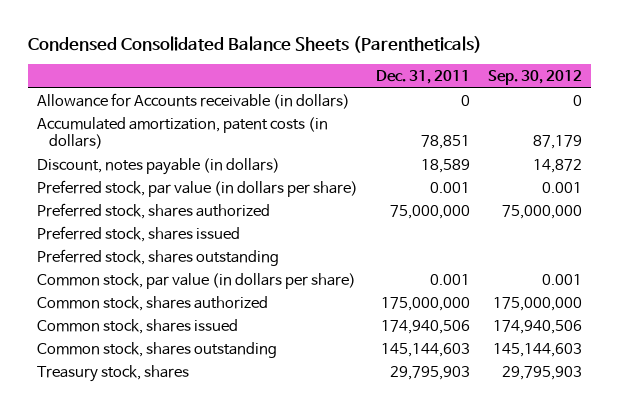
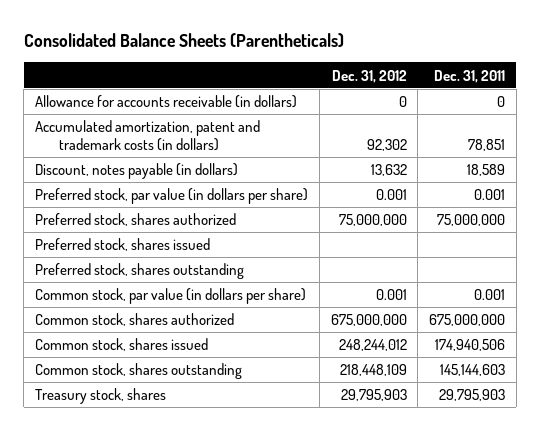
- Condensed Consolidated Balance Sheets (Parentheticals)
+ Consolidated Balance Sheets (Parentheticals)
- | Dec. 31, 2011 | Sep. 30, 2012
+ | Dec. 31, 2012 | Dec. 31, 2011
- Allowance for Accounts receivable (in dollars) | 0 | 0
- Accumulated amortization, patent costs (in dollars) | 78,851 | 87,179
+ Allowance for accounts receivable (in dollars) | 0 | 0
+ Accumulated amortization, patent and trademark costs (in dollars) | 92,302 | 78,851
- Common stock, shares authorized | 175,000,000 | 175,000,000
+ Common stock, shares authorized | 675,000,000 | 675,000,000

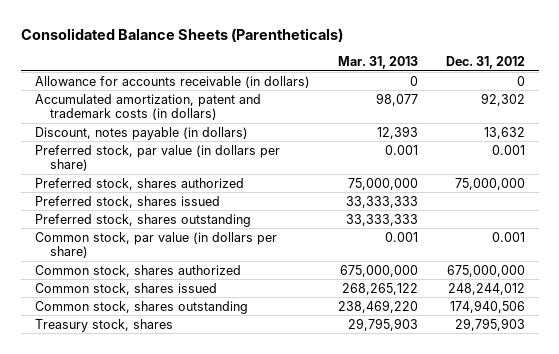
- | Dec. 31, 2012 | Dec. 31, 2011
+ | Mar. 31, 2013 | Dec. 31, 2012
- Common stock, shares outstanding | 218,448,109 | 145,144,603
+ Common stock, shares outstanding | 238,469,220 | 174,940,506

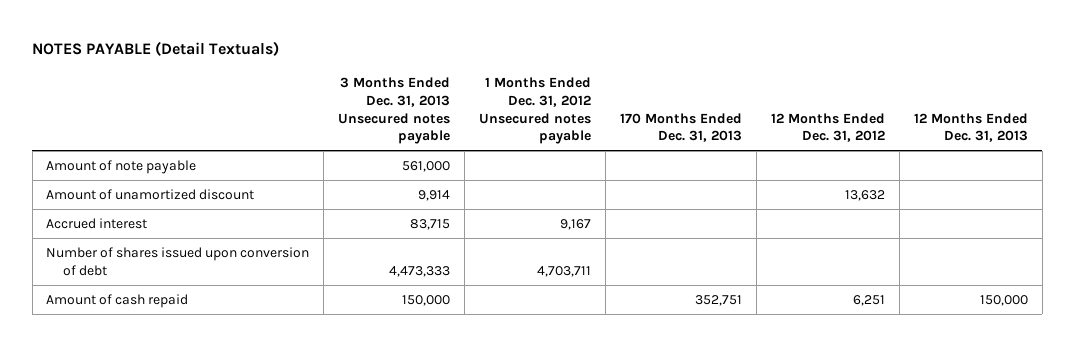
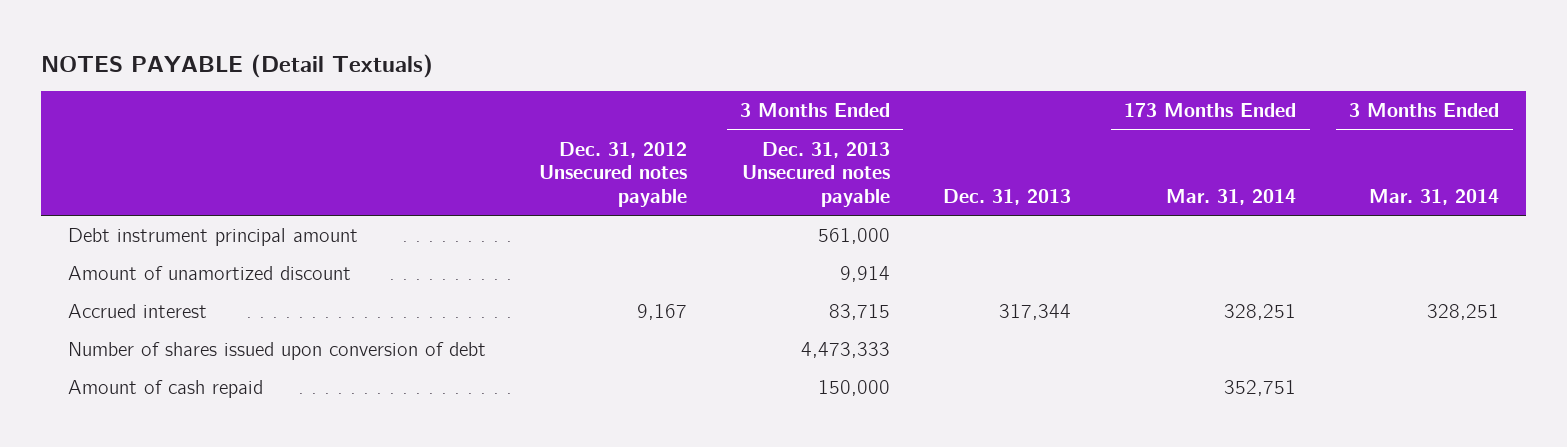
- | 3 Months Ended Dec. 31, 2013 Unsecured notes payable | 1 Months Ended Dec. 31, 2012 Unsecured notes payable | 170 Months Ended Dec. 31, 2013 | 12 Months Ended Dec. 31, 2012 | 12 Months Ended Dec. 31, 2013
+ | Dec. 31, 2012 Unsecured notes payable | 3 Months Ended Dec. 31, 2013 Unsecured notes payable | Dec. 31, 2013 | 173 Months Ended Mar. 31, 2014 | 3 Months Ended Mar. 31, 2014
- Amount of note payable | 561,000 | | | |
+ Debt instrument principal amount | | 561,000 | | |

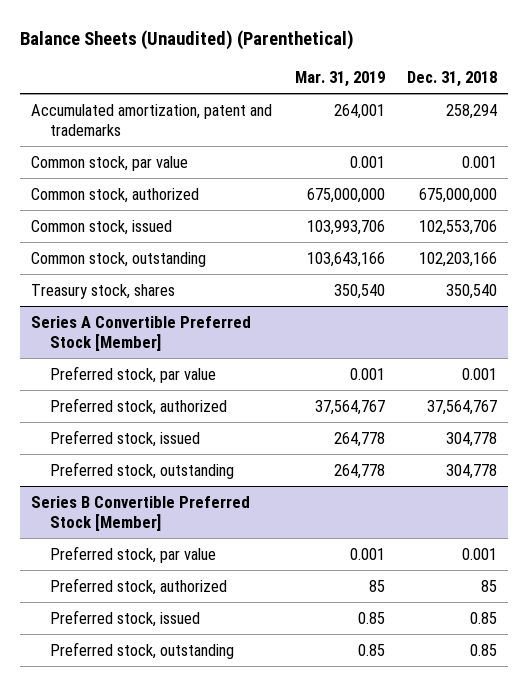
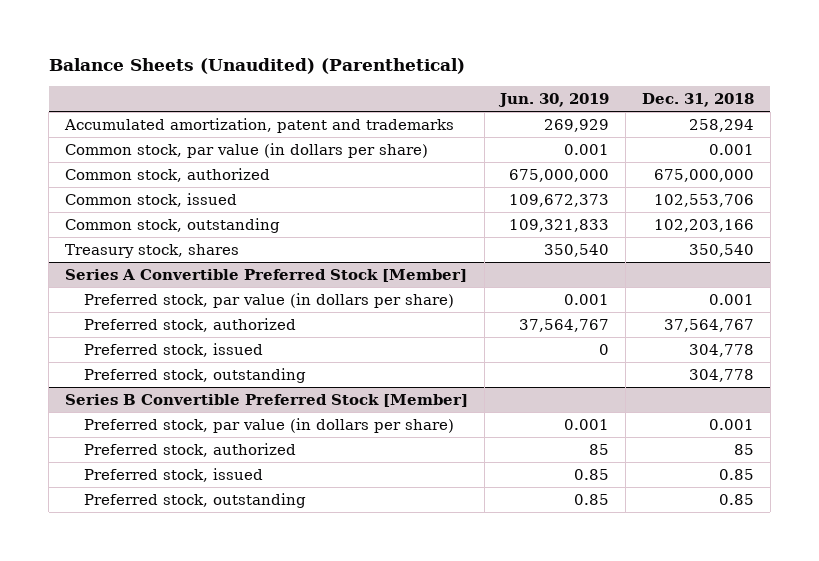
- | Mar. 31, 2019 | Dec. 31, 2018
+ | Jun. 30, 2019 | Dec. 31, 2018
- Common stock, par value | 0.001 | 0.001
+ Common stock, par value (in dollars per share) | 0.001 | 0.001
@ Series A Convertible Preferred Stock [Member]
- Preferred stock, par value | 0.001 | 0.001
+ Preferred stock, par value (in dollars per share) | 0.001 | 0.001
@ Series B Convertible Preferred Stock [Member]
- Preferred stock, par value | 0.001 | 0.001
+ Preferred stock, par value (in dollars per share) | 0.001 | 0.001

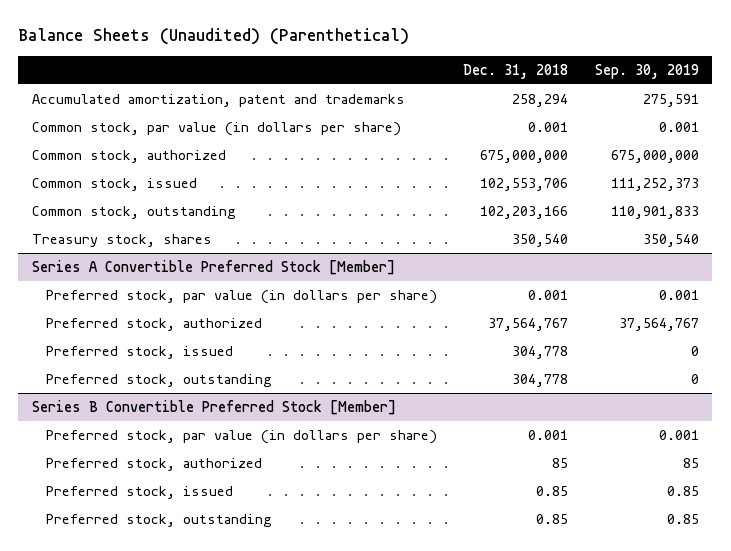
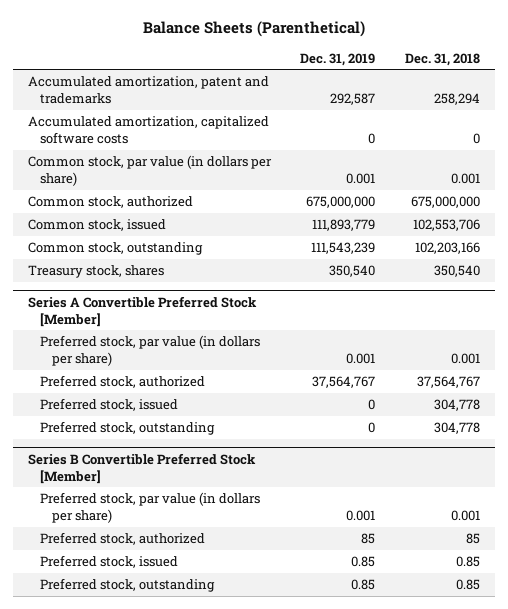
- Balance Sheets (Unaudited) (Parenthetical)
+ Balance Sheets (Parenthetical)
- | Dec. 31, 2018 | Sep. 30, 2019
+ | Dec. 31, 2019 | Dec. 31, 2018
+ Accumulated amortization, capitalized software costs | 0 | 0

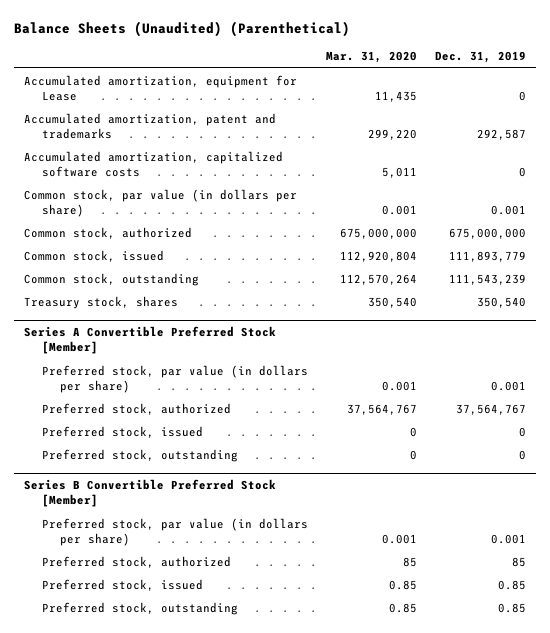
- Balance Sheets (Parenthetical)
+ Balance Sheets (Unaudited) (Parenthetical)
- | Dec. 31, 2019 | Dec. 31, 2018
+ | Mar. 31, 2020 | Dec. 31, 2019
+ Accumulated amortization, equipment for Lease | 11,435 | 0

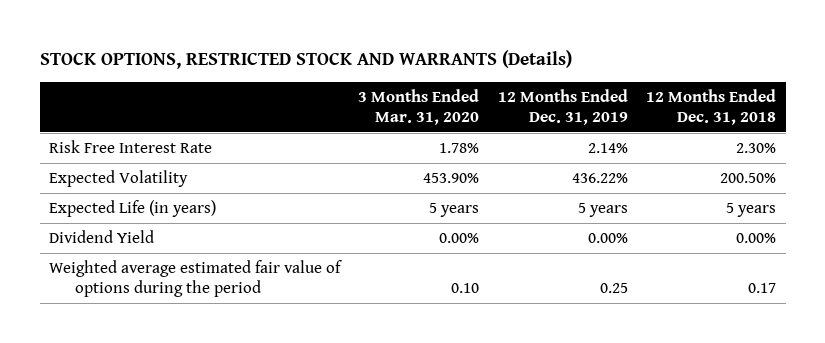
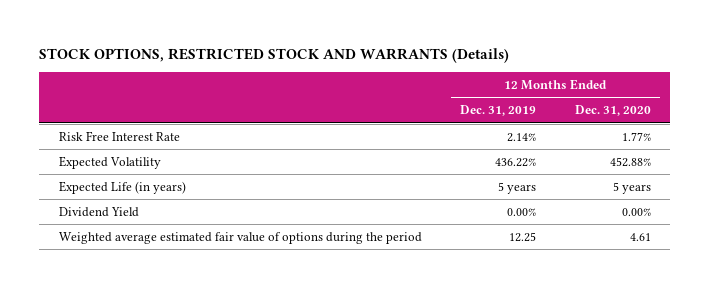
- | 3 Months Ended Mar. 31, 2020 | 12 Months Ended Dec. 31, 2019 | 12 Months Ended Dec. 31, 2018
+ | 12 Months Ended Dec. 31, 2019 | 12 Months Ended Dec. 31, 2020
- Weighted average estimated fair value of options during the period | 0.10 | 0.25 | 0.17
+ Weighted average estimated fair value of options during the period | 12.25 | 4.61

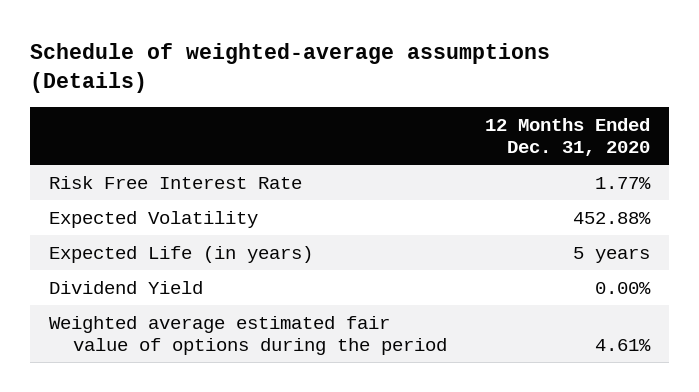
- STOCK OPTIONS, RESTRICTED STOCK AND WARRANTS (Details)
+ Schedule of weighted-average assumptions (Details)
- | 12 Months Ended Dec. 31, 2019 | 12 Months Ended Dec. 31, 2020
+ | 12 Months Ended Dec. 31, 2020
- Weighted average estimated fair value of options during the period | 12.25 | 4.61
+ Weighted average estimated fair value of options during the period | 4.61%

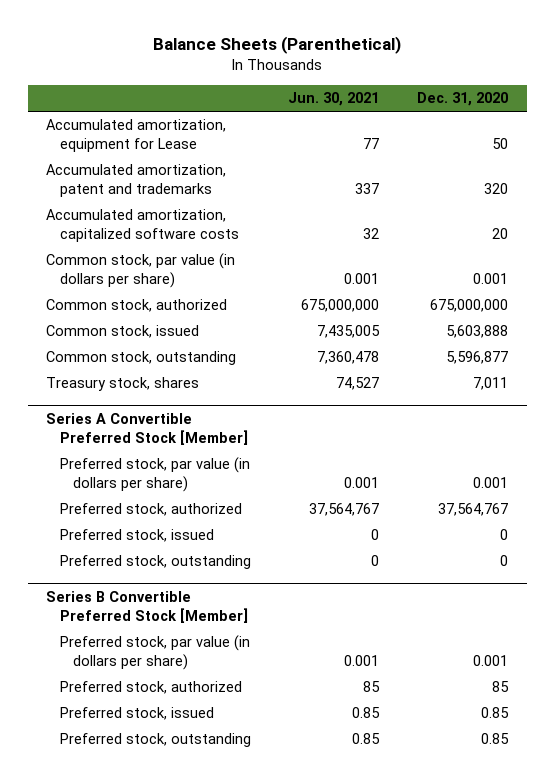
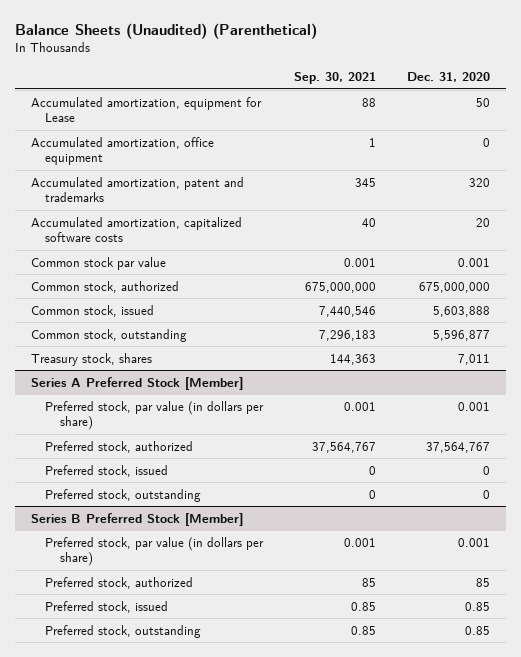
- Balance Sheets (Parenthetical)
+ Balance Sheets (Unaudited) (Parenthetical)
- | Jun. 30, 2021 | Dec. 31, 2020
+ | Sep. 30, 2021 | Dec. 31, 2020
+ Accumulated amortization, office equipment | 1 | 0
- Common stock, par value (in dollars per share) | 0.001 | 0.001
+ Common stock par value | 0.001 | 0.001
- Series A Convertible Preferred Stock [Member]
+ Series A Preferred Stock [Member]
- Series B Convertible Preferred Stock [Member]
+ Series B Preferred Stock [Member]

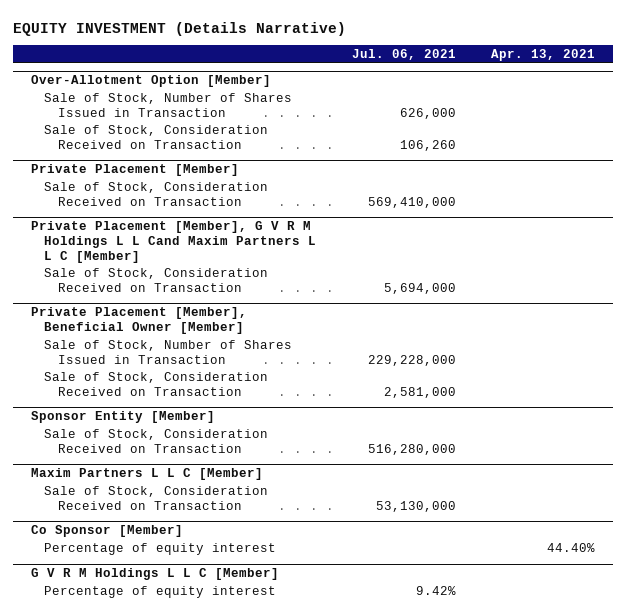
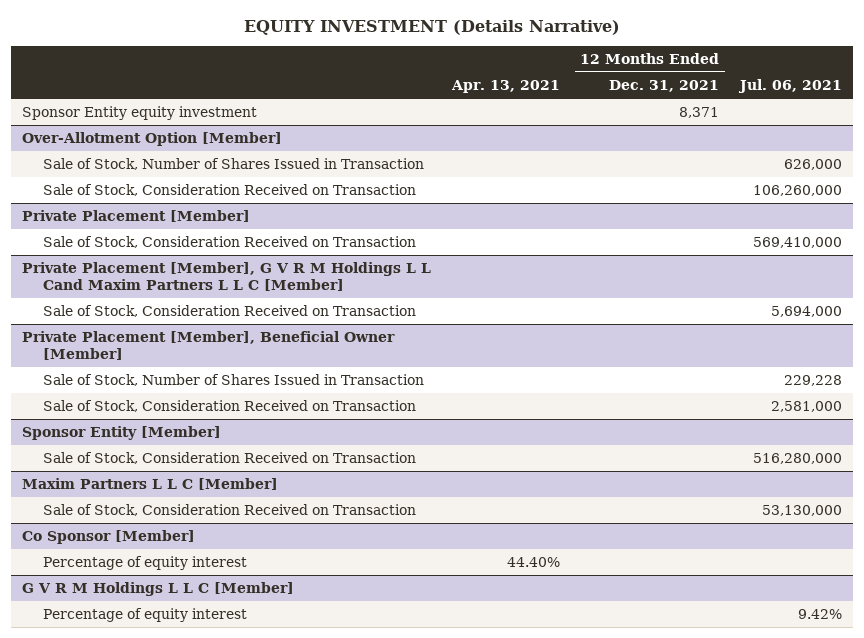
- | Jul. 06, 2021 | Apr. 13, 2021
+ | Apr. 13, 2021 | 12 Months Ended Dec. 31, 2021 | Jul. 06, 2021
+ Sponsor Entity equity investment | | 8,371 |
@ Over-Allotment Option [Member]
- Sale of Stock, Consideration Received on Transaction | 106,260 |
+ Sale of Stock, Consideration Received on Transaction | | | 106,260,000
@ Private Placement [Member], Beneficial Owner [Member]
- Sale of Stock, Number of Shares Issued in Transaction | 229,228,000 |
+ Sale of Stock, Number of Shares Issued in Transaction | | | 229,228

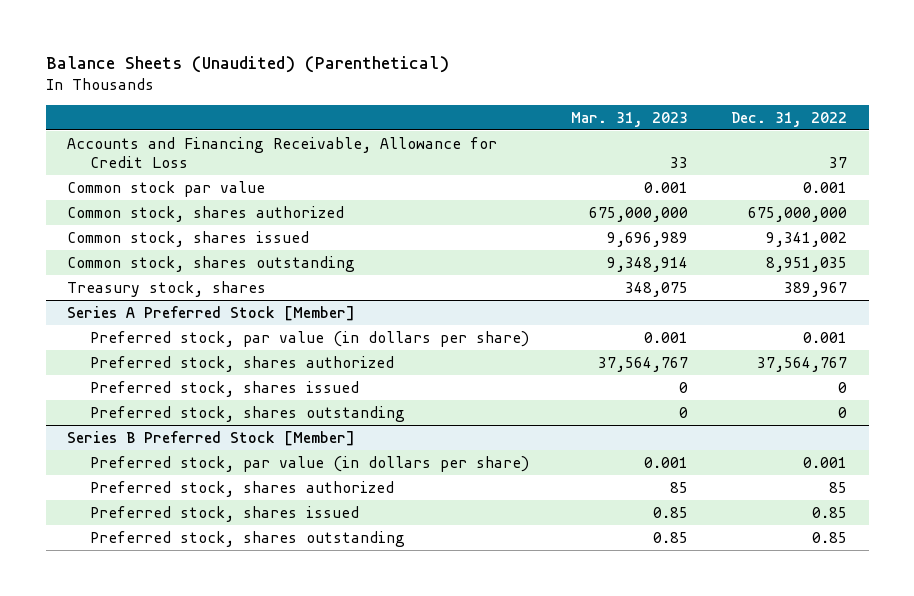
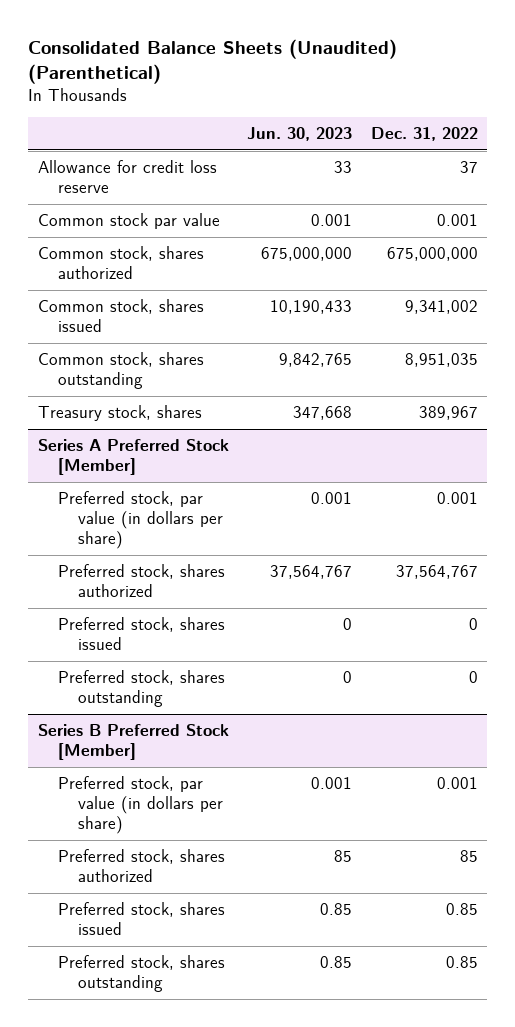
- Balance Sheets (Unaudited) (Parenthetical)
+ Consolidated Balance Sheets (Unaudited) (Parenthetical)
- | Mar. 31, 2023 | Dec. 31, 2022
+ | Jun. 30, 2023 | Dec. 31, 2022
- Accounts and Financing Receivable, Allowance for Credit Loss | 33 | 37
+ Allowance for credit loss reserve | 33 | 37

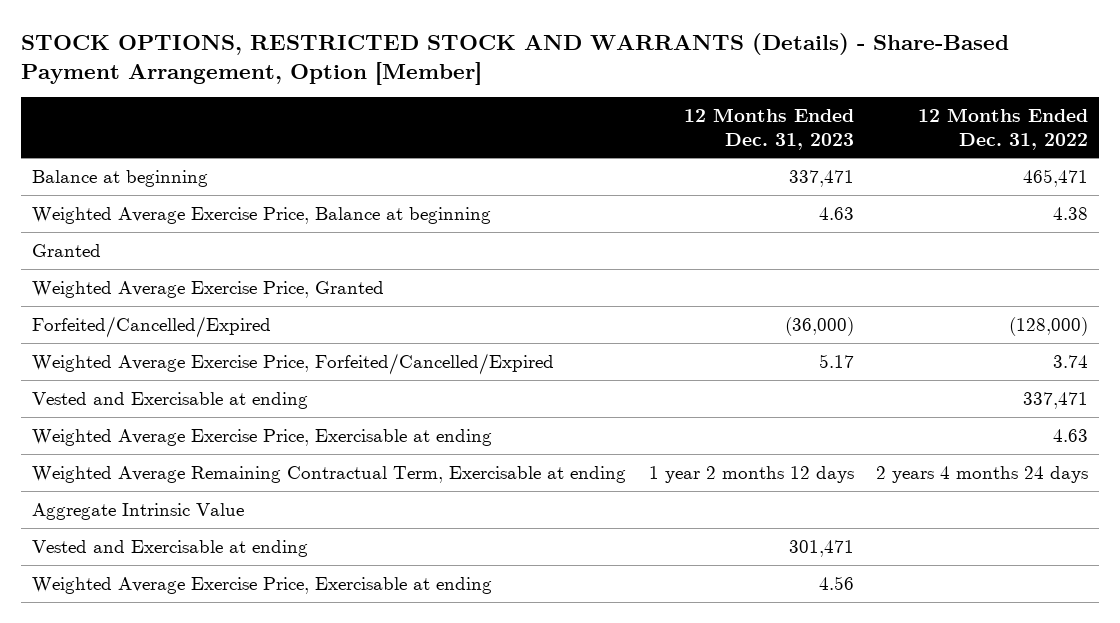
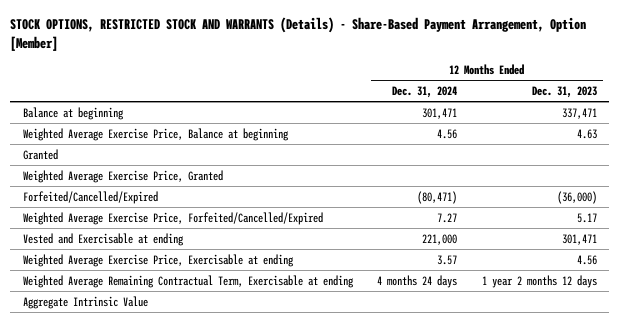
- | 12 Months Ended Dec. 31, 2023 | 12 Months Ended Dec. 31, 2022
+ | 12 Months Ended Dec. 31, 2024 | 12 Months Ended Dec. 31, 2023
- Vested and Exercisable at ending | | 337,471
- Weighted Average Exercise Price, Exercisable at ending | | 4.63
moved down: Weighted Average Remaining Contractual Term, Exercisable at ending | 4 months 24 days | 1 year 2 months 12 days
moved down: Aggregate Intrinsic Value

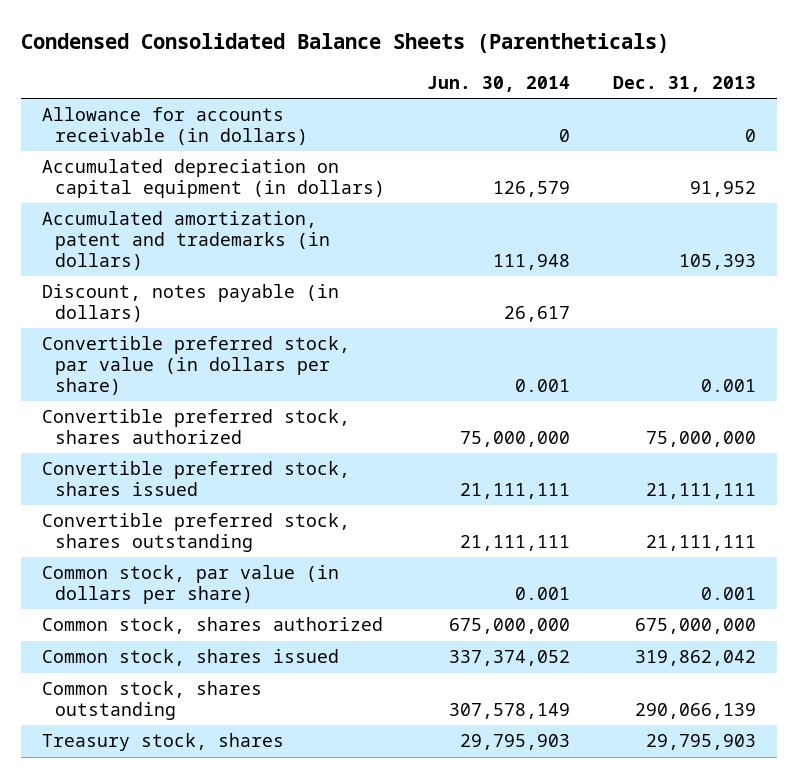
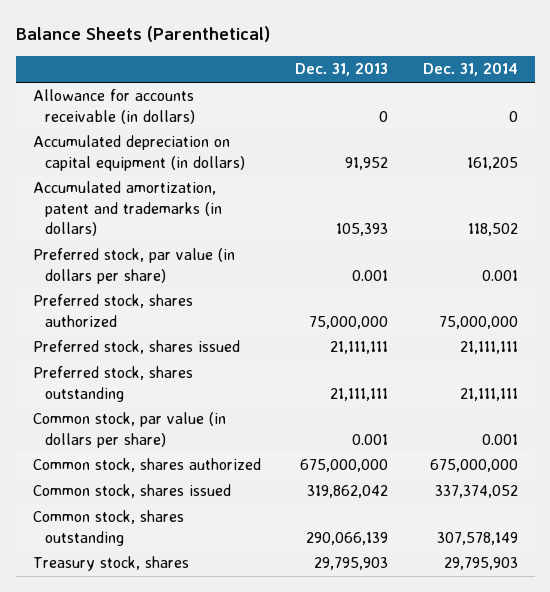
- Condensed Consolidated Balance Sheets (Parentheticals)
+ Balance Sheets (Parenthetical)
- | Jun. 30, 2014 | Dec. 31, 2013
+ | Dec. 31, 2013 | Dec. 31, 2014
- Discount, notes payable (in dollars) | 26,617 |
- Convertible preferred stock, par value (in dollars per share) | 0.001 | 0.001
- Convertible preferred stock, shares authorized | 75,000,000 | 75,000,000
- Convertible preferred stock, shares issued | 21,111,111 | 21,111,111
- Convertible preferred stock, shares outstanding | 21,111,111 | 21,111,111
+ Preferred stock, par value (in dollars per share) | 0.001 | 0.001
+ Preferred stock, shares authorized | 75,000,000 | 75,000,000
+ Preferred stock, shares issued | 21,111,111 | 21,111,111
+ Preferred stock, shares outstanding | 21,111,111 | 21,111,111

